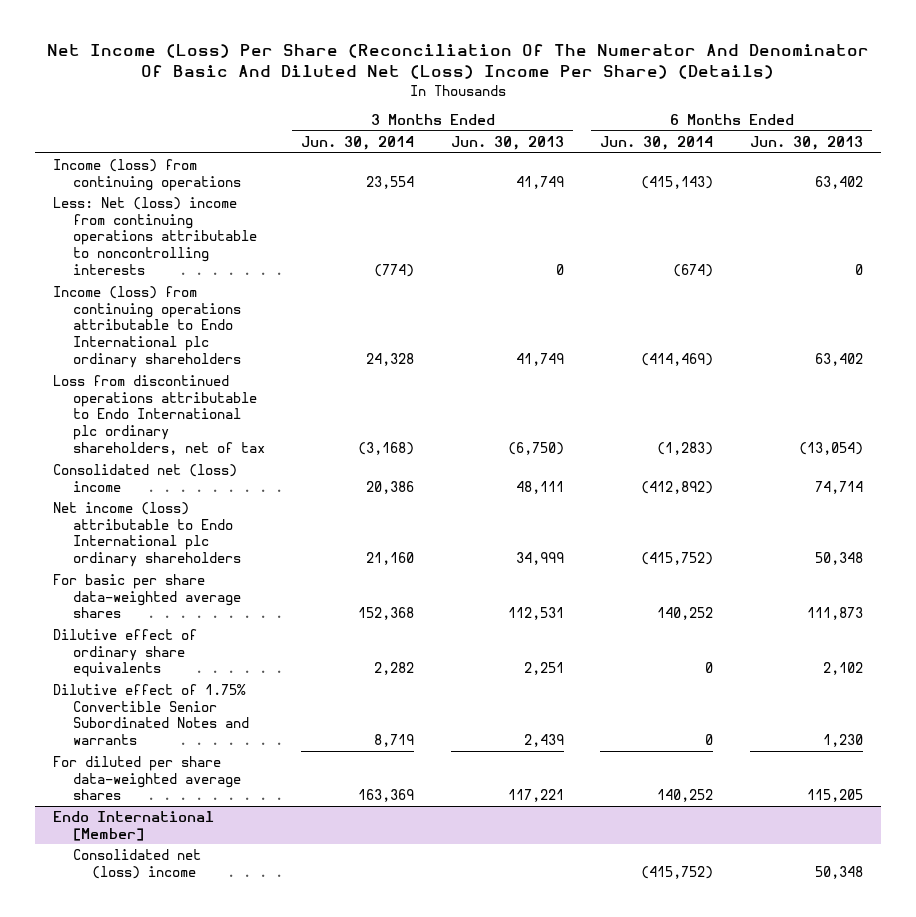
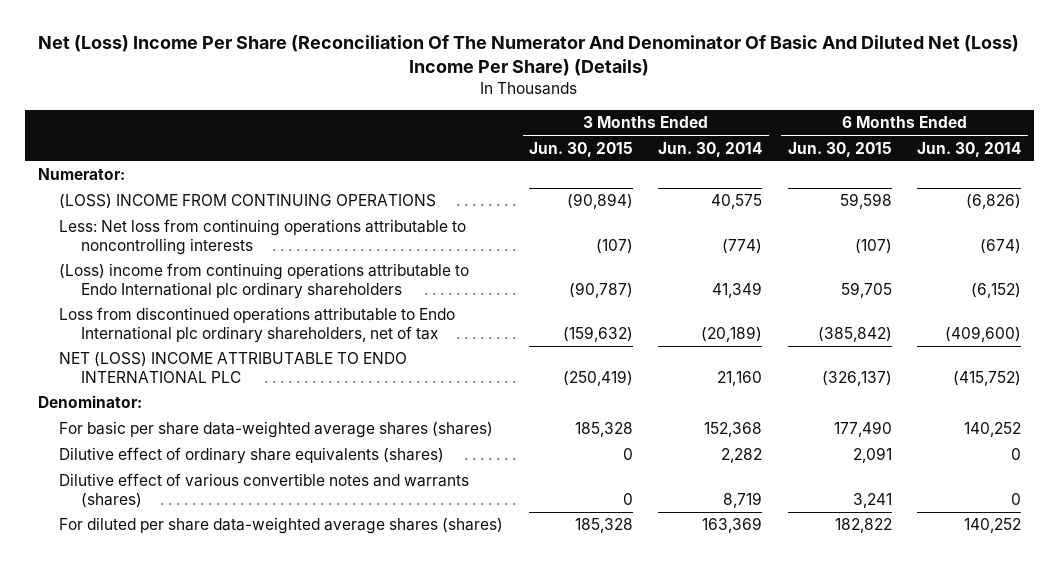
- Net Income (Loss) Per Share (Reconciliation Of The Numerator And Denominator Of Basic And Diluted Net (Loss) Income Per Share) (Details)
+ Net (Loss) Income Per Share (Reconciliation Of The Numerator And Denominator Of Basic And Diluted Net (Loss) Income Per Share) (Details)
- | 3 Months Ended Jun. 30, 2014 | 3 Months Ended Jun. 30, 2013 | 6 Months Ended Jun. 30, 2014 | 6 Months Ended Jun. 30, 2013
+ | 3 Months Ended Jun. 30, 2015 | 3 Months Ended Jun. 30, 2014 | 6 Months Ended Jun. 30, 2015 | 6 Months Ended Jun. 30, 2014
- Income (loss) from continuing operations | 23,554 | 41,749 | (415,143) | 63,402
- Less: Net (loss) income from continuing operations attributable to noncontrolling interests | (774) | 0 | (674) | 0
- Income (loss) from continuing operations attributable to Endo International plc ordinary shareholders | 24,328 | 41,749 | (414,469) | 63,402
- Loss from discontinued operations attributable to Endo International plc ordinary shareholders, net of tax | (3,168) | (6,750) | (1,283) | (13,054)
- Consolidated net (loss) income | 20,386 | 48,111 | (412,892) | 74,714
- Net income (loss) attributable to Endo International plc ordinary shareholders | 21,160 | 34,999 | (415,752) | 50,348
- For basic per share data-weighted average shares | 152,368 | 112,531 | 140,252 | 111,873
- Dilutive effect of ordinary share equivalents | 2,282 | 2,251 | 0 | 2,102
- Dilutive effect of 1.75% Convertible Senior Subordinated Notes and warrants | 8,719 | 2,439 | 0 | 1,230
- For diluted per share data-weighted average shares | 163,369 | 117,221 | 140,252 | 115,205
- Endo International [Member]
- Consolidated net (loss) income | | | (415,752) | 50,348
+ Numerator:
+ (LOSS) INCOME FROM CONTINUING OPERATIONS | (90,894) | 40,575 | 59,598 | (6,826)
+ Less: Net loss from continuing operations attributable to noncontrolling interests | (107) | (774) | (107) | (674)
+ (Loss) income from continuing operations attributable to Endo International plc ordinary shareholders | (90,787) | 41,349 | 59,705 | (6,152)
+ Loss from discontinued operations attributable to Endo International plc ordinary shareholders, net of tax | (159,632) | (20,189) | (385,842) | (409,600)
+ NET (LOSS) INCOME ATTRIBUTABLE TO ENDO INTERNATIONAL PLC | (250,419) | 21,160 | (326,137) | (415,752)
+ Denominator:
+ For basic per share data-weighted average shares (shares) | 185,328 | 152,368 | 177,490 | 140,252
+ Dilutive effect of ordinary share equivalents (shares) | 0 | 2,282 | 2,091 | 0
+ Dilutive effect of various convertible notes and warrants (shares) | 0 | 8,719 | 3,241 | 0
+ For diluted per share data-weighted average shares (shares) | 185,328 | 163,369 | 182,822 | 140,252

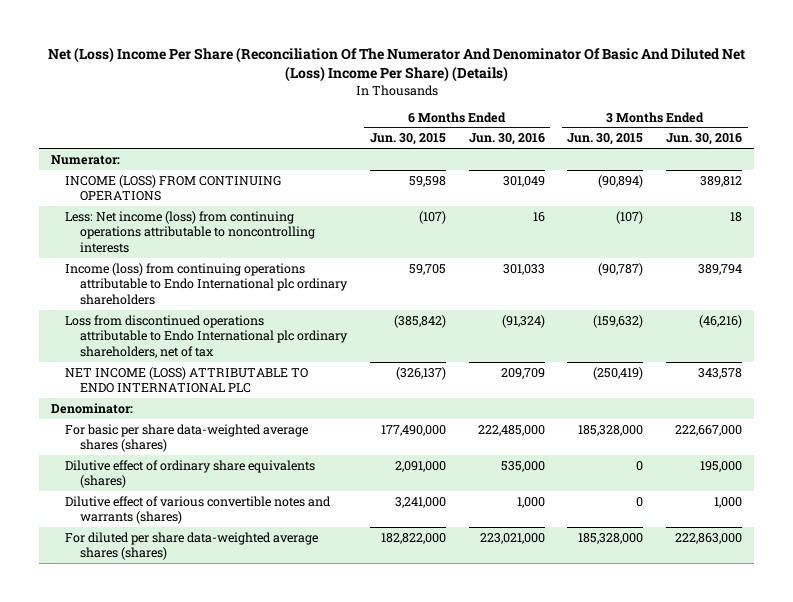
- | 3 Months Ended Jun. 30, 2015 | 3 Months Ended Jun. 30, 2014 | 6 Months Ended Jun. 30, 2015 | 6 Months Ended Jun. 30, 2014
+ | 6 Months Ended Jun. 30, 2015 | 6 Months Ended Jun. 30, 2016 | 3 Months Ended Jun. 30, 2015 | 3 Months Ended Jun. 30, 2016
- (LOSS) INCOME FROM CONTINUING OPERATIONS | (90,894) | 40,575 | 59,598 | (6,826)
- Less: Net loss from continuing operations attributable to noncontrolling interests | (107) | (774) | (107) | (674)
- (Loss) income from continuing operations attributable to Endo International plc ordinary shareholders | (90,787) | 41,349 | 59,705 | (6,152)
+ INCOME (LOSS) FROM CONTINUING OPERATIONS | 59,598 | 301,049 | (90,894) | 389,812
+ Less: Net income (loss) from continuing operations attributable to noncontrolling interests | (107) | 16 | (107) | 18
+ Income (loss) from continuing operations attributable to Endo International plc ordinary shareholders | 59,705 | 301,033 | (90,787) | 389,794
- NET (LOSS) INCOME ATTRIBUTABLE TO ENDO INTERNATIONAL PLC | (250,419) | 21,160 | (326,137) | (415,752)
+ NET INCOME (LOSS) ATTRIBUTABLE TO ENDO INTERNATIONAL PLC | (326,137) | 209,709 | (250,419) | 343,578
- For basic per share data-weighted average shares (shares) | 185,328 | 152,368 | 177,490 | 140,252
- Dilutive effect of ordinary share equivalents (shares) | 0 | 2,282 | 2,091 | 0
- Dilutive effect of various convertible notes and warrants (shares) | 0 | 8,719 | 3,241 | 0
- For diluted per share data-weighted average shares (shares) | 185,328 | 163,369 | 182,822 | 140,252
+ For basic per share data-weighted average shares (shares) | 177,490,000 | 222,485,000 | 185,328,000 | 222,667,000
+ Dilutive effect of ordinary share equivalents (shares) | 2,091,000 | 535,000 | 0 | 195,000
+ Dilutive effect of various convertible notes and warrants (shares) | 3,241,000 | 1,000 | 0 | 1,000
+ For diluted per share data-weighted average shares (shares) | 182,822,000 | 223,021,000 | 185,328,000 | 222,863,000

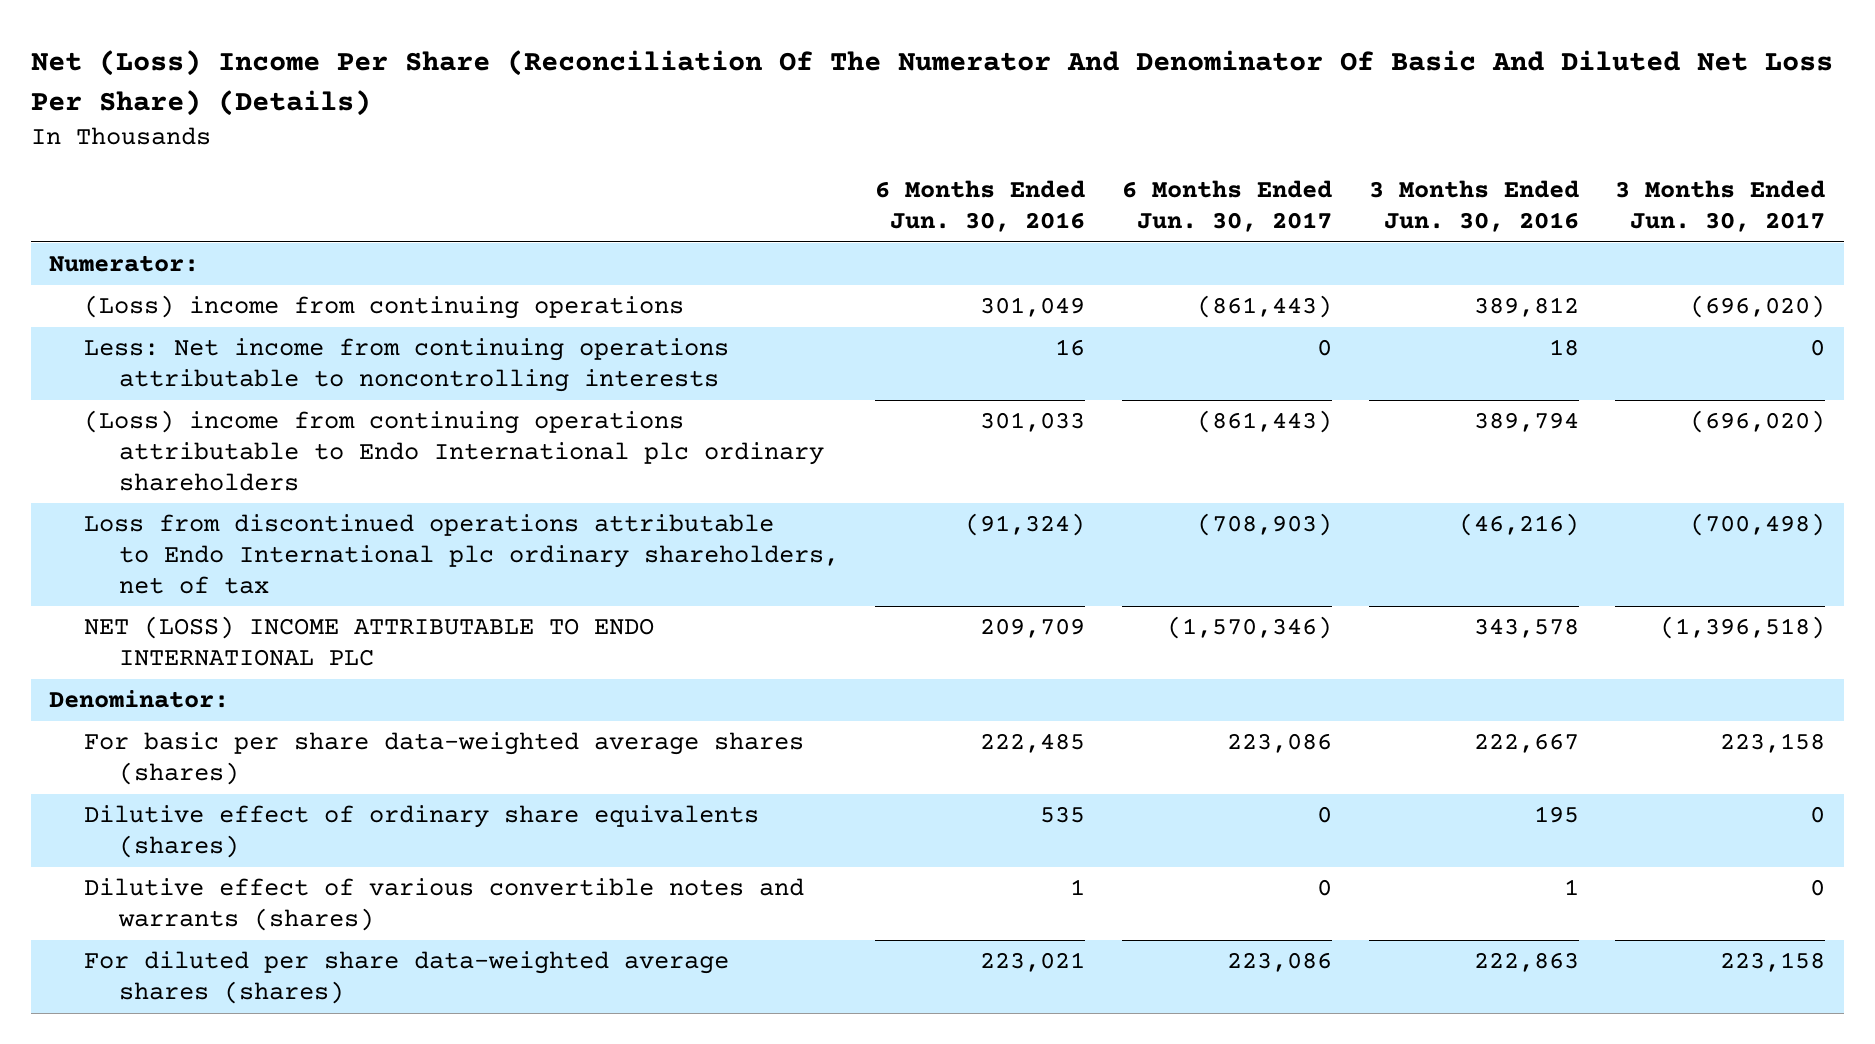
- Net (Loss) Income Per Share (Reconciliation Of The Numerator And Denominator Of Basic And Diluted Net (Loss) Income Per Share) (Details)
+ Net (Loss) Income Per Share (Reconciliation Of The Numerator And Denominator Of Basic And Diluted Net Loss Per Share) (Details)
- | 6 Months Ended Jun. 30, 2015 | 6 Months Ended Jun. 30, 2016 | 3 Months Ended Jun. 30, 2015 | 3 Months Ended Jun. 30, 2016
+ | 6 Months Ended Jun. 30, 2016 | 6 Months Ended Jun. 30, 2017 | 3 Months Ended Jun. 30, 2016 | 3 Months Ended Jun. 30, 2017
- INCOME (LOSS) FROM CONTINUING OPERATIONS | 59,598 | 301,049 | (90,894) | 389,812
- Less: Net income (loss) from continuing operations attributable to noncontrolling interests | (107) | 16 | (107) | 18
- Income (loss) from continuing operations attributable to Endo International plc ordinary shareholders | 59,705 | 301,033 | (90,787) | 389,794
+ (Loss) income from continuing operations | 301,049 | (861,443) | 389,812 | (696,020)
+ Less: Net income from continuing operations attributable to noncontrolling interests | 16 | 0 | 18 | 0
+ (Loss) income from continuing operations attributable to Endo International plc ordinary shareholders | 301,033 | (861,443) | 389,794 | (696,020)
- NET INCOME (LOSS) ATTRIBUTABLE TO ENDO INTERNATIONAL PLC | (326,137) | 209,709 | (250,419) | 343,578
+ NET (LOSS) INCOME ATTRIBUTABLE TO ENDO INTERNATIONAL PLC | 209,709 | (1,570,346) | 343,578 | (1,396,518)
- For basic per share data-weighted average shares (shares) | 177,490,000 | 222,485,000 | 185,328,000 | 222,667,000
- Dilutive effect of ordinary share equivalents (shares) | 2,091,000 | 535,000 | 0 | 195,000
- Dilutive effect of various convertible notes and warrants (shares) | 3,241,000 | 1,000 | 0 | 1,000
- For diluted per share data-weighted average shares (shares) | 182,822,000 | 223,021,000 | 185,328,000 | 222,863,000
+ For basic per share data-weighted average shares (shares) | 222,485 | 223,086 | 222,667 | 223,158
+ Dilutive effect of ordinary share equivalents (shares) | 535 | 0 | 195 | 0
+ Dilutive effect of various convertible notes and warrants (shares) | 1 | 0 | 1 | 0
+ For diluted per share data-weighted average shares (shares) | 223,021 | 223,086 | 222,863 | 223,158

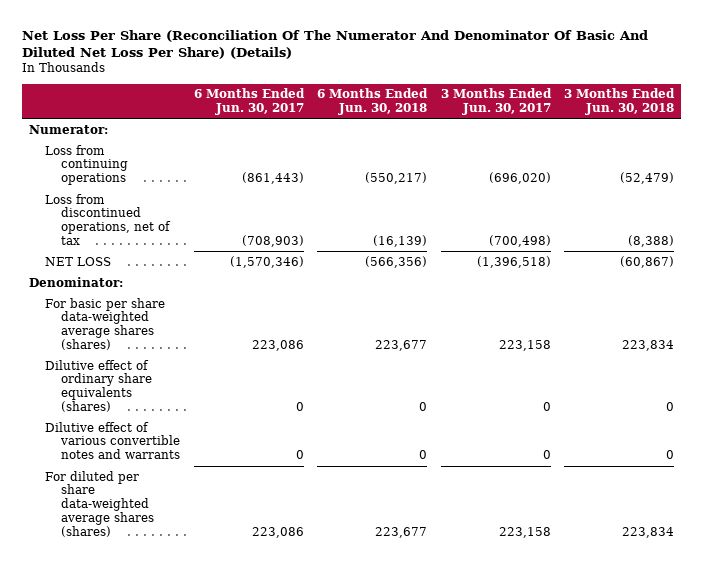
- Net (Loss) Income Per Share (Reconciliation Of The Numerator And Denominator Of Basic And Diluted Net Loss Per Share) (Details)
+ Net Loss Per Share (Reconciliation Of The Numerator And Denominator Of Basic And Diluted Net Loss Per Share) (Details)
- | 6 Months Ended Jun. 30, 2016 | 6 Months Ended Jun. 30, 2017 | 3 Months Ended Jun. 30, 2016 | 3 Months Ended Jun. 30, 2017
+ | 6 Months Ended Jun. 30, 2017 | 6 Months Ended Jun. 30, 2018 | 3 Months Ended Jun. 30, 2017 | 3 Months Ended Jun. 30, 2018
- (Loss) income from continuing operations | 301,049 | (861,443) | 389,812 | (696,020)
- Less: Net income from continuing operations attributable to noncontrolling interests | 16 | 0 | 18 | 0
- (Loss) income from continuing operations attributable to Endo International plc ordinary shareholders | 301,033 | (861,443) | 389,794 | (696,020)
- Loss from discontinued operations attributable to Endo International plc ordinary shareholders, net of tax | (91,324) | (708,903) | (46,216) | (700,498)
- NET (LOSS) INCOME ATTRIBUTABLE TO ENDO INTERNATIONAL PLC | 209,709 | (1,570,346) | 343,578 | (1,396,518)
+ Loss from continuing operations | (861,443) | (550,217) | (696,020) | (52,479)
+ Loss from discontinued operations, net of tax | (708,903) | (16,139) | (700,498) | (8,388)
+ NET LOSS | (1,570,346) | (566,356) | (1,396,518) | (60,867)
- Dilutive effect of various convertible notes and warrants (shares) | 1 | 0 | 1 | 0
+ Dilutive effect of various convertible notes and warrants | 0 | 0 | 0 | 0

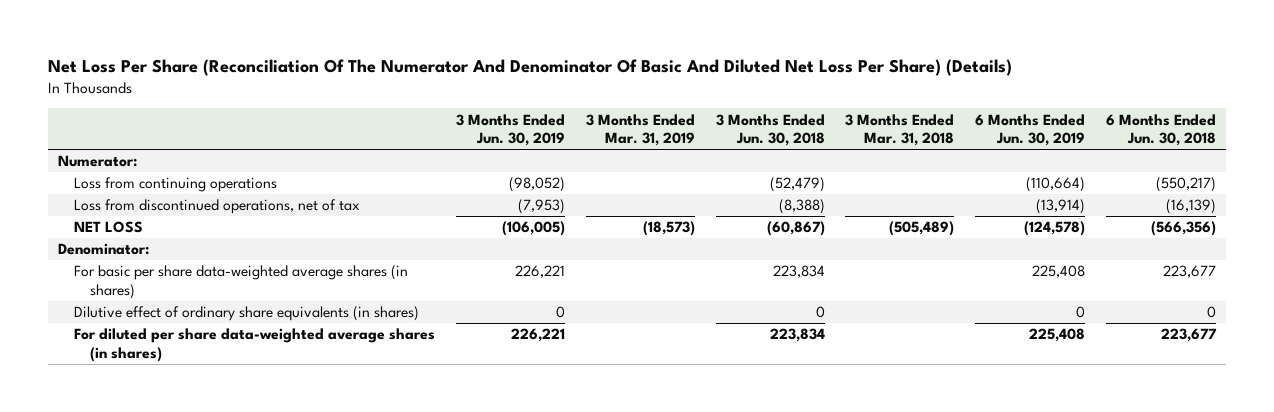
- | 6 Months Ended Jun. 30, 2017 | 6 Months Ended Jun. 30, 2018 | 3 Months Ended Jun. 30, 2017 | 3 Months Ended Jun. 30, 2018
+ | 3 Months Ended Jun. 30, 2019 | 3 Months Ended Mar. 31, 2019 | 3 Months Ended Jun. 30, 2018 | 3 Months Ended Mar. 31, 2018 | 6 Months Ended Jun. 30, 2019 | 6 Months Ended Jun. 30, 2018
- For basic per share data-weighted average shares (shares) | 223,086 | 223,677 | 223,158 | 223,834
- Dilutive effect of ordinary share equivalents (shares) | 0 | 0 | 0 | 0
- Dilutive effect of various convertible notes and warrants | 0 | 0 | 0 | 0
- For diluted per share data-weighted average shares (shares) | 223,086 | 223,677 | 223,158 | 223,834
+ For basic per share data-weighted average shares (in shares) | 226,221 | | 223,834 | | 225,408 | 223,677
+ Dilutive effect of ordinary share equivalents (in shares) | 0 | | 0 | | 0 | 0
+ For diluted per share data-weighted average shares (in shares) | 226,221 | | 223,834 | | 225,408 | 223,677

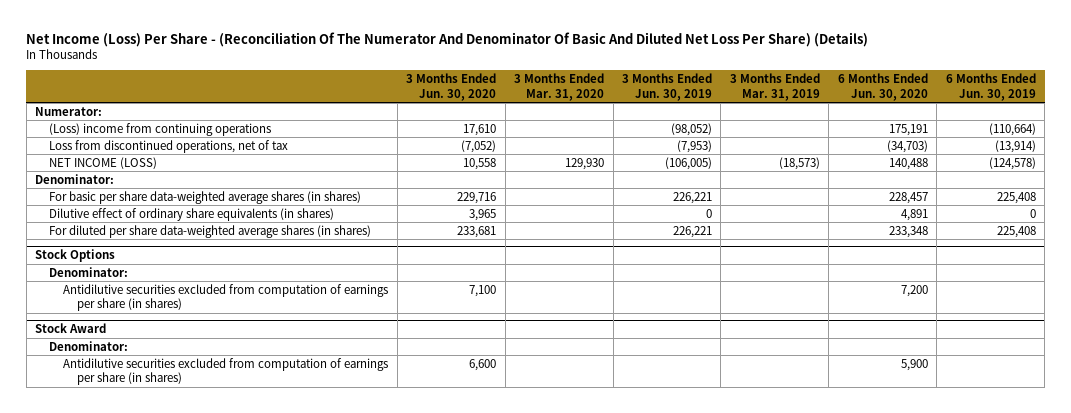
- Net Loss Per Share (Reconciliation Of The Numerator And Denominator Of Basic And Diluted Net Loss Per Share) (Details)
+ Net Income (Loss) Per Share - (Reconciliation Of The Numerator And Denominator Of Basic And Diluted Net Loss Per Share) (Details)
- | 3 Months Ended Jun. 30, 2019 | 3 Months Ended Mar. 31, 2019 | 3 Months Ended Jun. 30, 2018 | 3 Months Ended Mar. 31, 2018 | 6 Months Ended Jun. 30, 2019 | 6 Months Ended Jun. 30, 2018
+ | 3 Months Ended Jun. 30, 2020 | 3 Months Ended Mar. 31, 2020 | 3 Months Ended Jun. 30, 2019 | 3 Months Ended Mar. 31, 2019 | 6 Months Ended Jun. 30, 2020 | 6 Months Ended Jun. 30, 2019
- Loss from continuing operations | (98,052) | | (52,479) | | (110,664) | (550,217)
+ (Loss) income from continuing operations | 17,610 | | (98,052) | | 175,191 | (110,664)
- NET LOSS | (106,005) | (18,573) | (60,867) | (505,489) | (124,578) | (566,356)
+ NET INCOME (LOSS) | 10,558 | 129,930 | (106,005) | (18,573) | 140,488 | (124,578)
+ Stock Options
+ Denominator:
+ Antidilutive securities excluded from computation of earnings per share (in shares) | 7,100 | | | | 7,200 |
+ Stock Award
+ Denominator:
+ Antidilutive securities excluded from computation of earnings per share (in shares) | 6,600 | | | | 5,900 |

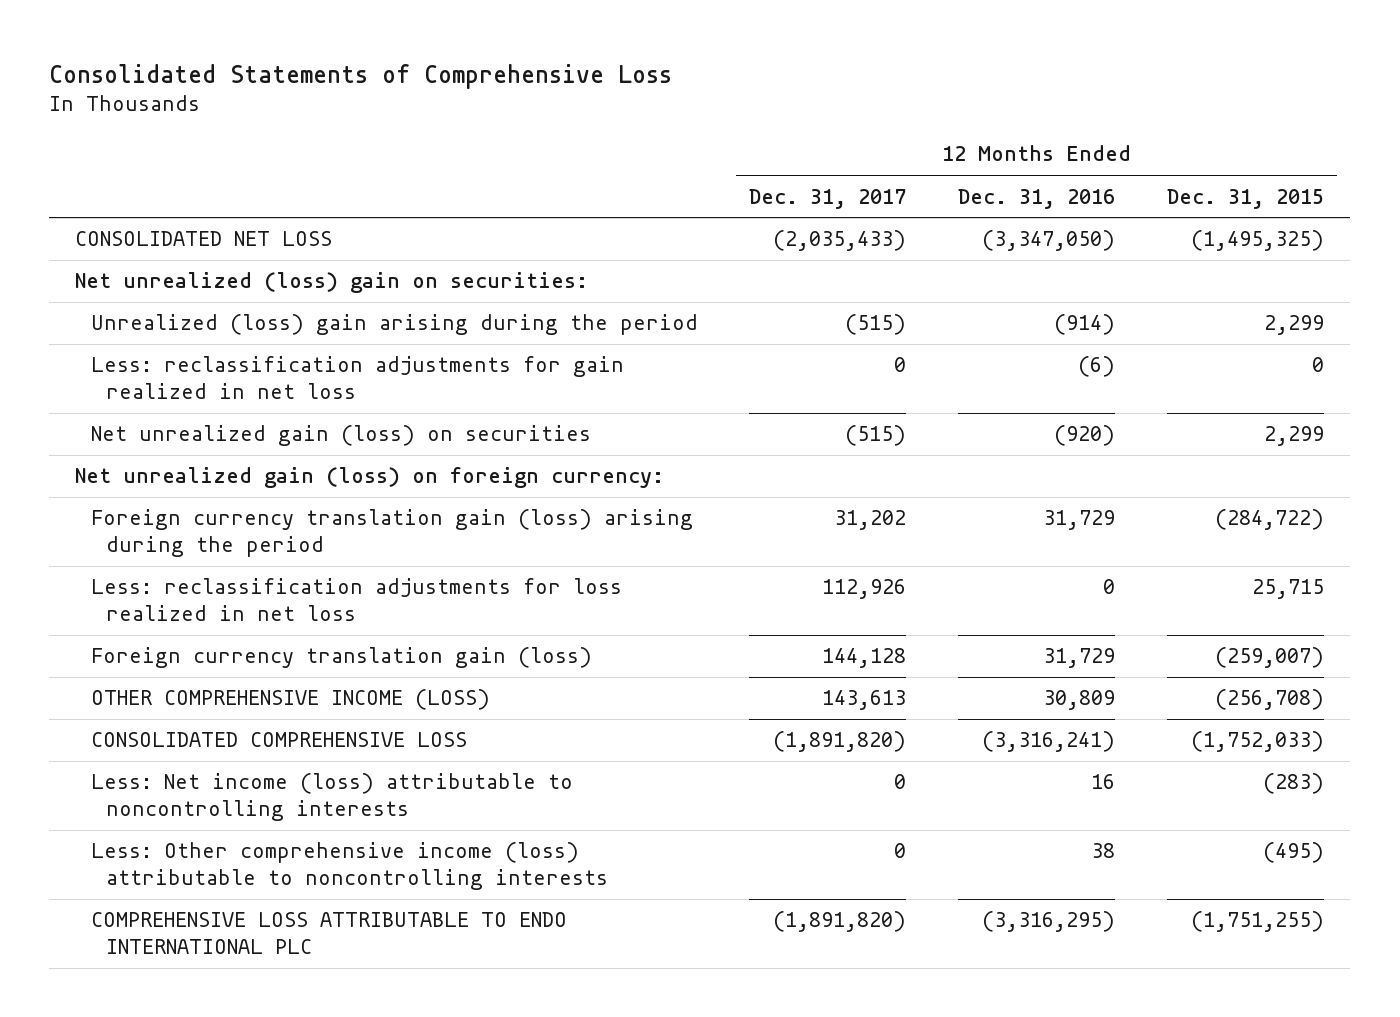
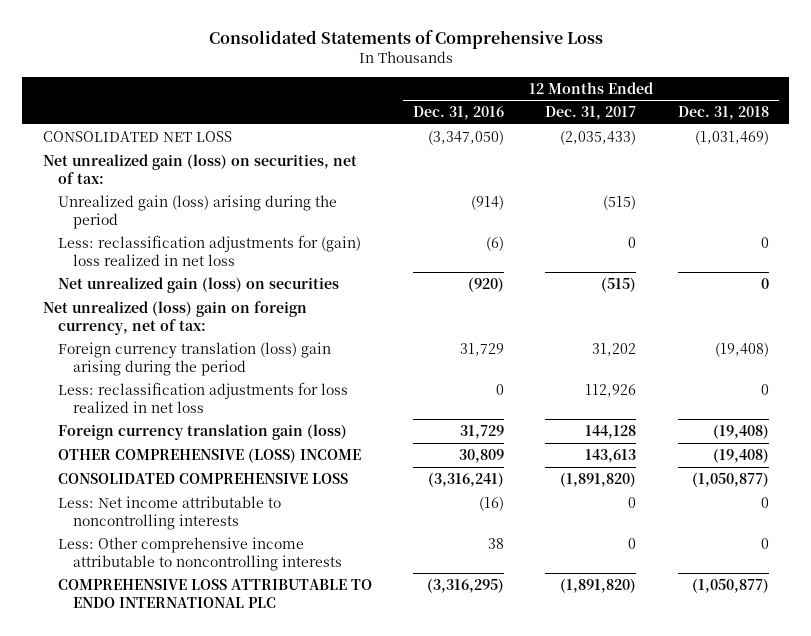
- | 12 Months Ended Dec. 31, 2017 | 12 Months Ended Dec. 31, 2016 | 12 Months Ended Dec. 31, 2015
+ | 12 Months Ended Dec. 31, 2016 | 12 Months Ended Dec. 31, 2017 | 12 Months Ended Dec. 31, 2018
- Net unrealized (loss) gain on securities:
- Unrealized (loss) gain arising during the period | (515) | (914) | 2,299
- Less: reclassification adjustments for gain realized in net loss | 0 | (6) | 0
+ Net unrealized gain (loss) on securities, net of tax:
+ Unrealized gain (loss) arising during the period | (914) | (515) |
+ Less: reclassification adjustments for (gain) loss realized in net loss | (6) | 0 | 0
- Net unrealized gain (loss) on foreign currency:
- Foreign currency translation gain (loss) arising during the period | 31,202 | 31,729 | (284,722)
+ Net unrealized (loss) gain on foreign currency, net of tax:
+ Foreign currency translation (loss) gain arising during the period | 31,729 | 31,202 | (19,408)
- OTHER COMPREHENSIVE INCOME (LOSS) | 143,613 | 30,809 | (256,708)
+ OTHER COMPREHENSIVE (LOSS) INCOME | 30,809 | 143,613 | (19,408)
- Less: Net income (loss) attributable to noncontrolling interests | 0 | 16 | (283)
- Less: Other comprehensive income (loss) attributable to noncontrolling interests | 0 | 38 | (495)
+ Less: Net income attributable to noncontrolling interests | (16) | 0 | 0
+ Less: Other comprehensive income attributable to noncontrolling interests | 38 | 0 | 0

